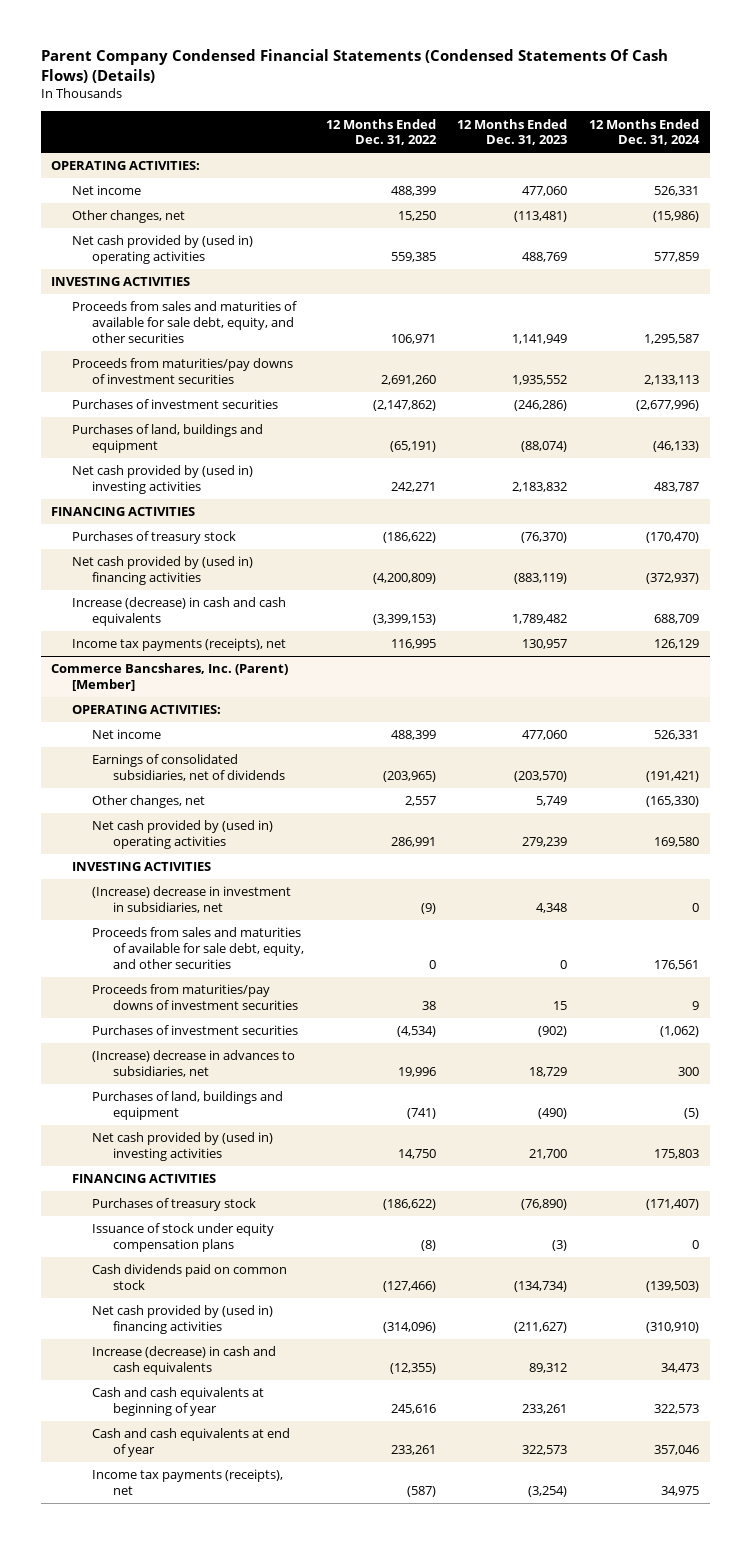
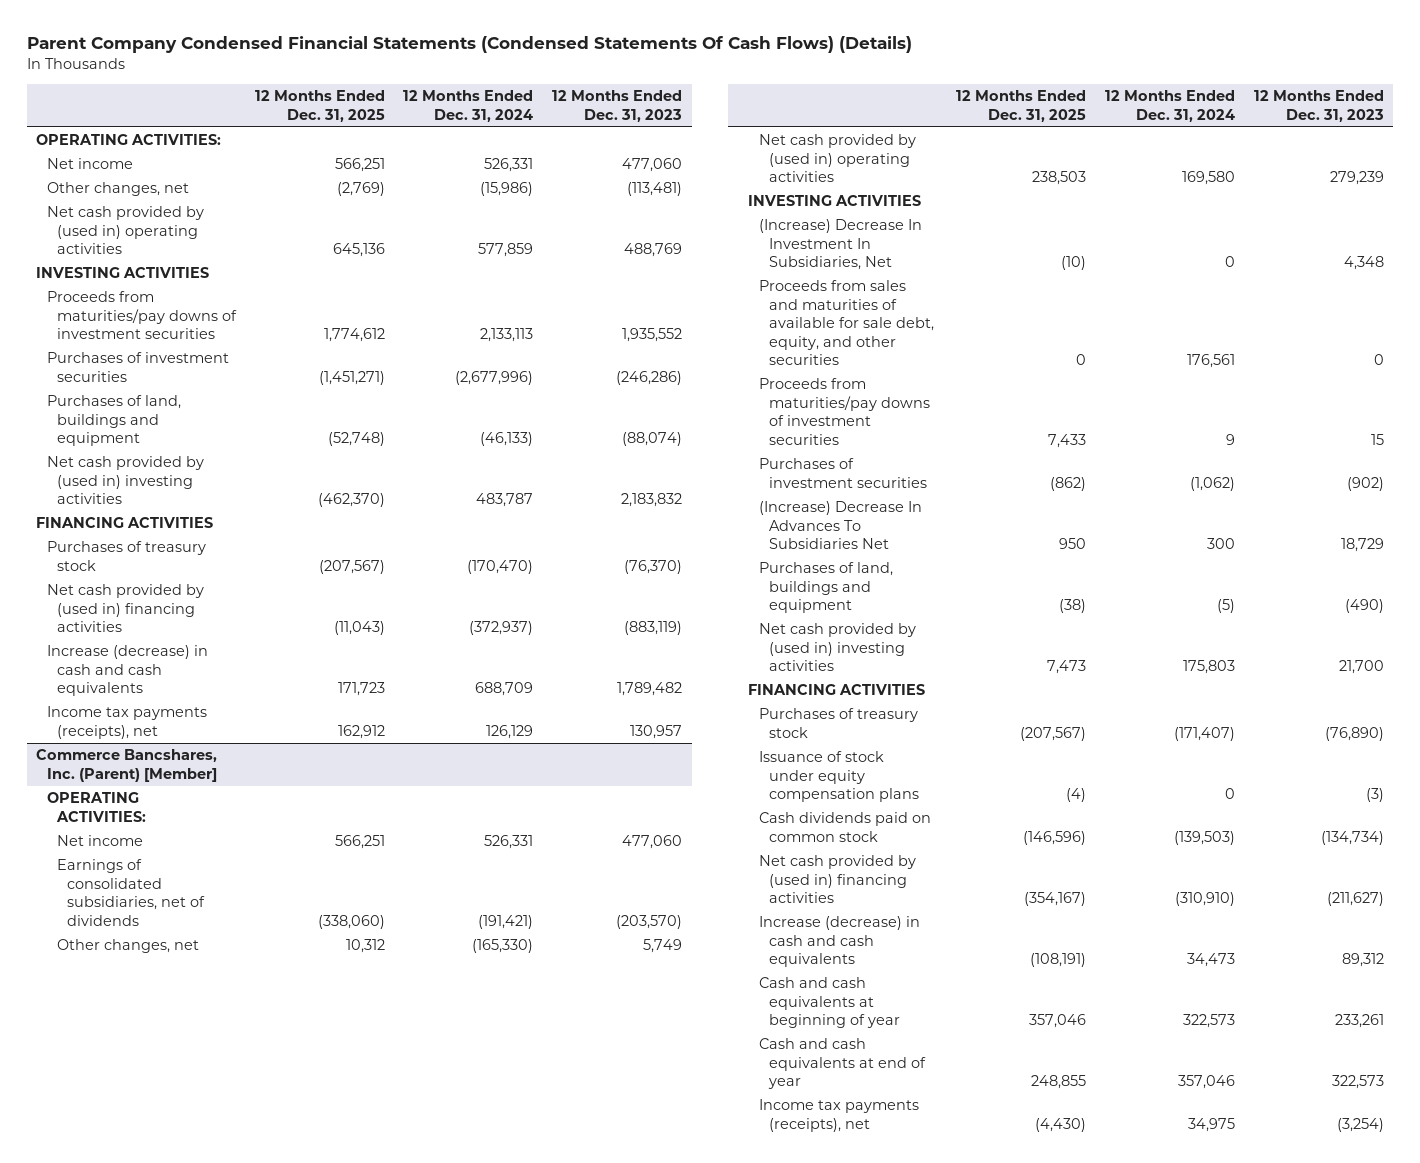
- | 12 Months Ended Dec. 31, 2022 | 12 Months Ended Dec. 31, 2023 | 12 Months Ended Dec. 31, 2024
+ | 12 Months Ended Dec. 31, 2025 | 12 Months Ended Dec. 31, 2024 | 12 Months Ended Dec. 31, 2023
- Proceeds from sales and maturities of available for sale debt, equity, and other securities | 106,971 | 1,141,949 | 1,295,587
@ Commerce Bancshares, Inc. (Parent) [Member]
- (Increase) decrease in investment in subsidiaries, net | (9) | 4,348 | 0
+ (Increase) Decrease In Investment In Subsidiaries, Net | (10) | 0 | 4,348
- (Increase) decrease in advances to subsidiaries, net | 19,996 | 18,729 | 300
+ (Increase) Decrease In Advances To Subsidiaries Net | 950 | 300 | 18,729

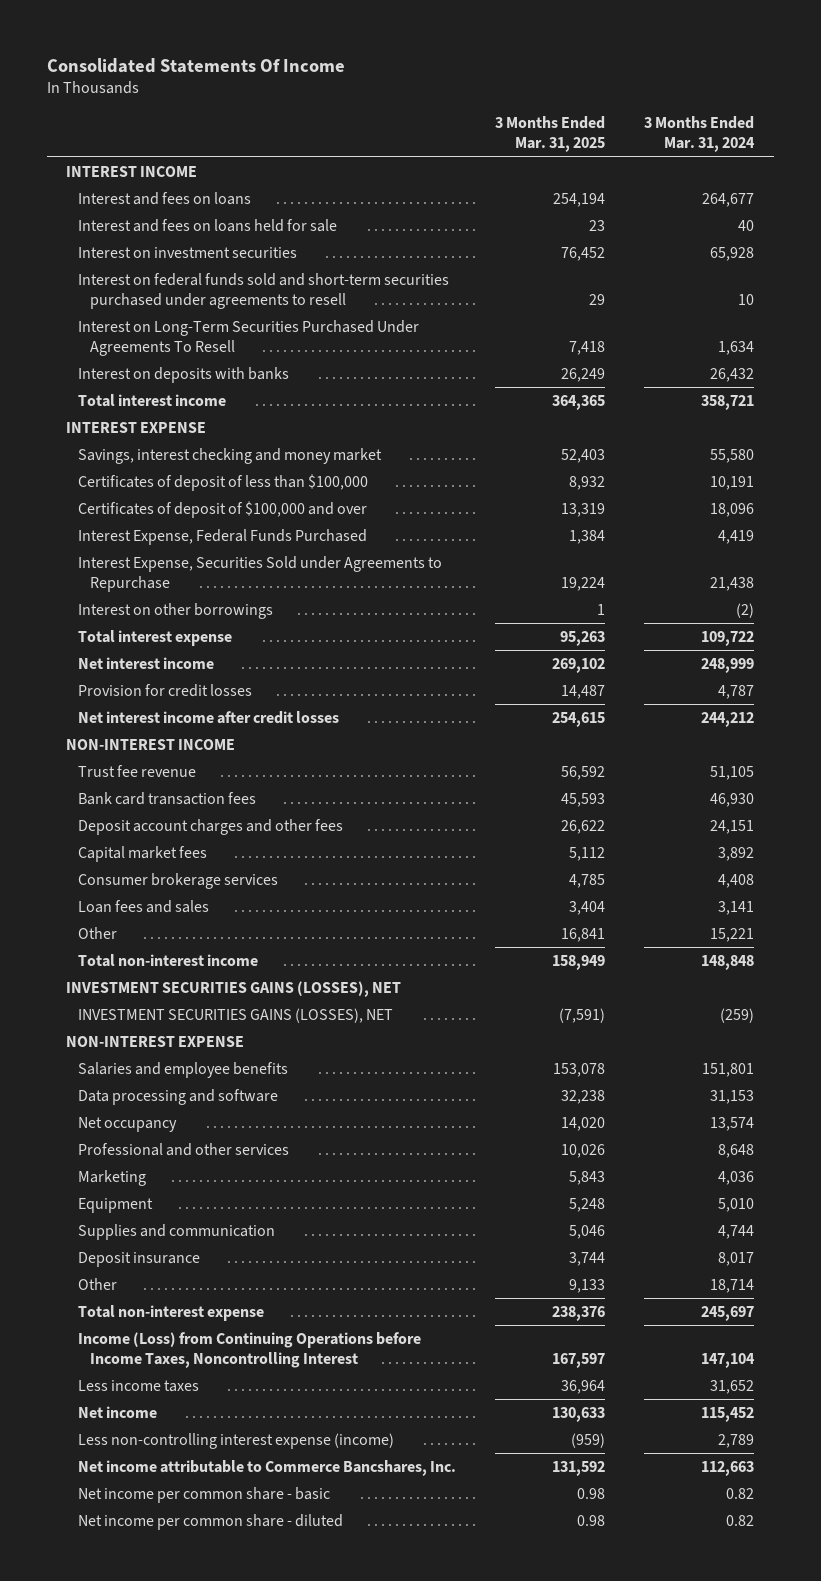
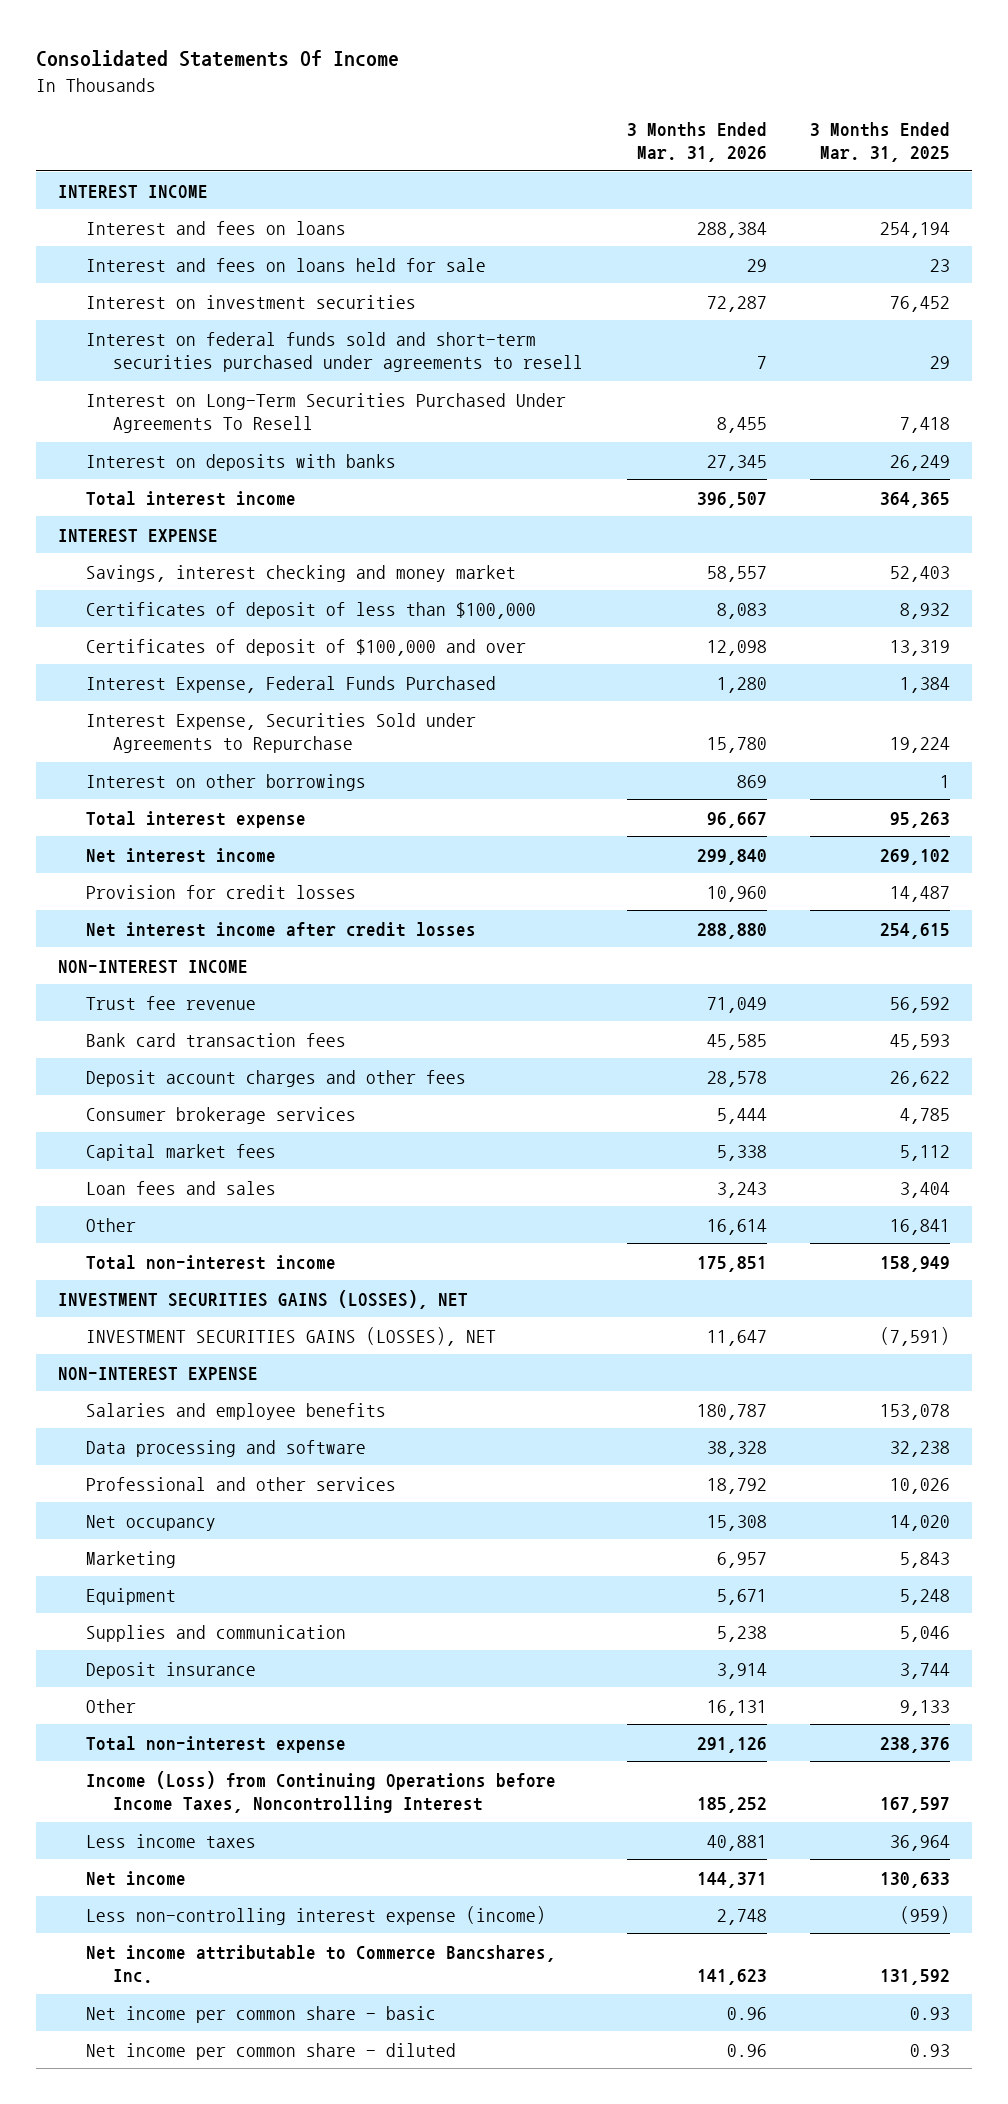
- | 3 Months Ended Mar. 31, 2025 | 3 Months Ended Mar. 31, 2024
+ | 3 Months Ended Mar. 31, 2026 | 3 Months Ended Mar. 31, 2025
moved down: Capital market fees | 5,338 | 5,112
moved down: Net occupancy | 15,308 | 14,020
- Net income per common share - basic | 0.98 | 0.82
- Net income per common share - diluted | 0.98 | 0.82
+ Net income per common share - basic | 0.96 | 0.93
+ Net income per common share - diluted | 0.96 | 0.93

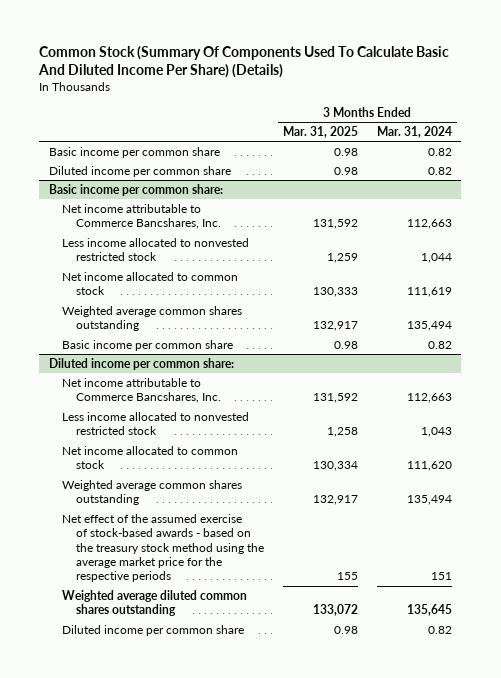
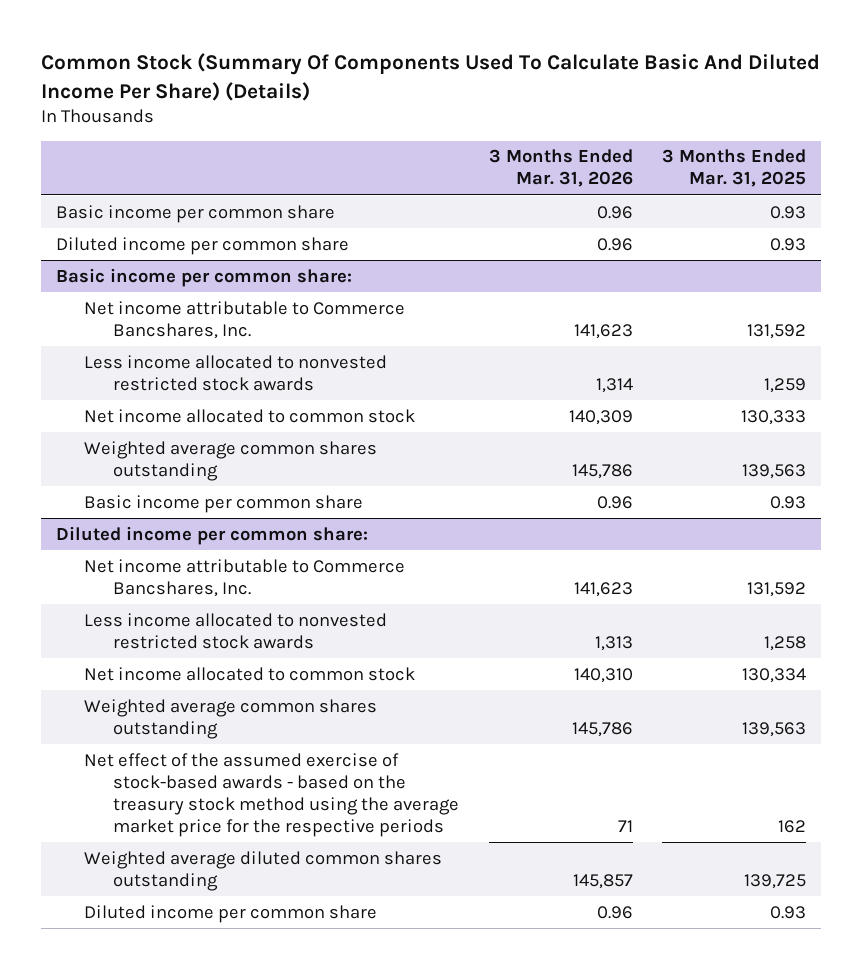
- | 3 Months Ended Mar. 31, 2025 | 3 Months Ended Mar. 31, 2024
+ | 3 Months Ended Mar. 31, 2026 | 3 Months Ended Mar. 31, 2025
- Basic income per common share | 0.98 | 0.82
- Diluted income per common share | 0.98 | 0.82
+ Basic income per common share | 0.96 | 0.93
+ Diluted income per common share | 0.96 | 0.93
@ Basic income per common share:
- Less income allocated to nonvested restricted stock | 1,259 | 1,044
+ Less income allocated to nonvested restricted stock awards | 1,314 | 1,259
- Weighted average common shares outstanding | 132,917 | 135,494
- Basic income per common share | 0.98 | 0.82
+ Weighted average common shares outstanding | 145,786 | 139,563
+ Basic income per common share | 0.96 | 0.93
@ Diluted income per common share:
- Less income allocated to nonvested restricted stock | 1,258 | 1,043
+ Less income allocated to nonvested restricted stock awards | 1,313 | 1,258
- Weighted average common shares outstanding | 132,917 | 135,494
- Net effect of the assumed exercise of stock-based awards - based on the treasury stock method using the average market price for the respective periods | 155 | 151
- Weighted average diluted common shares outstanding | 133,072 | 135,645
- Diluted income per common share | 0.98 | 0.82
+ Weighted average common shares outstanding | 145,786 | 139,563
+ Net effect of the assumed exercise of stock-based awards - based on the treasury stock method using the average market price for the respective periods | 71 | 162
+ Weighted average diluted common shares outstanding | 145,857 | 139,725
+ Diluted income per common share | 0.96 | 0.93

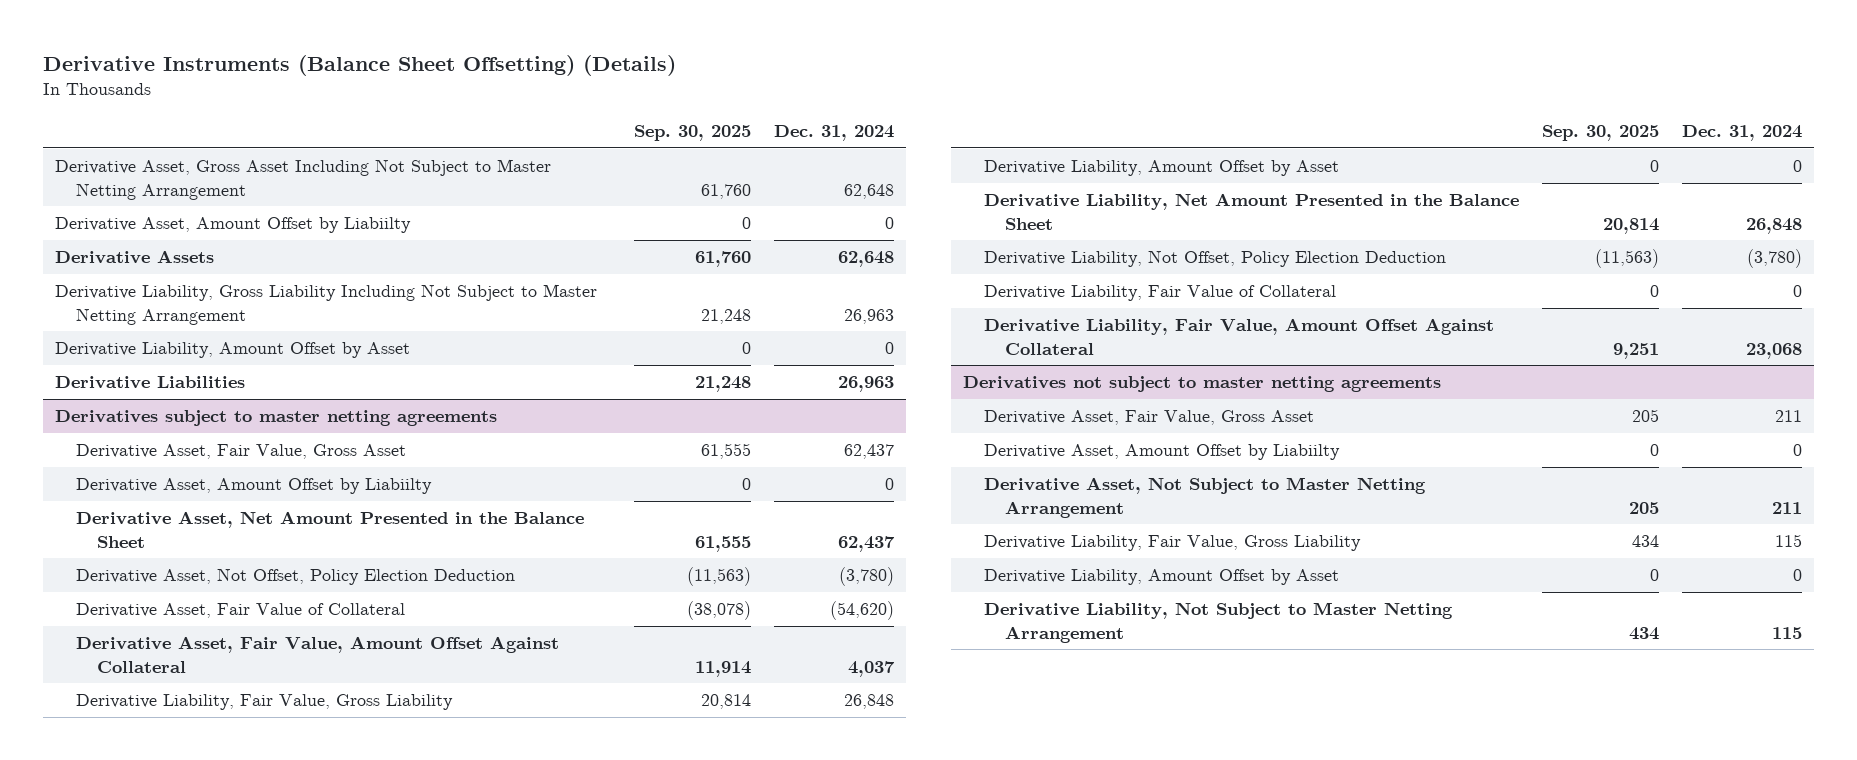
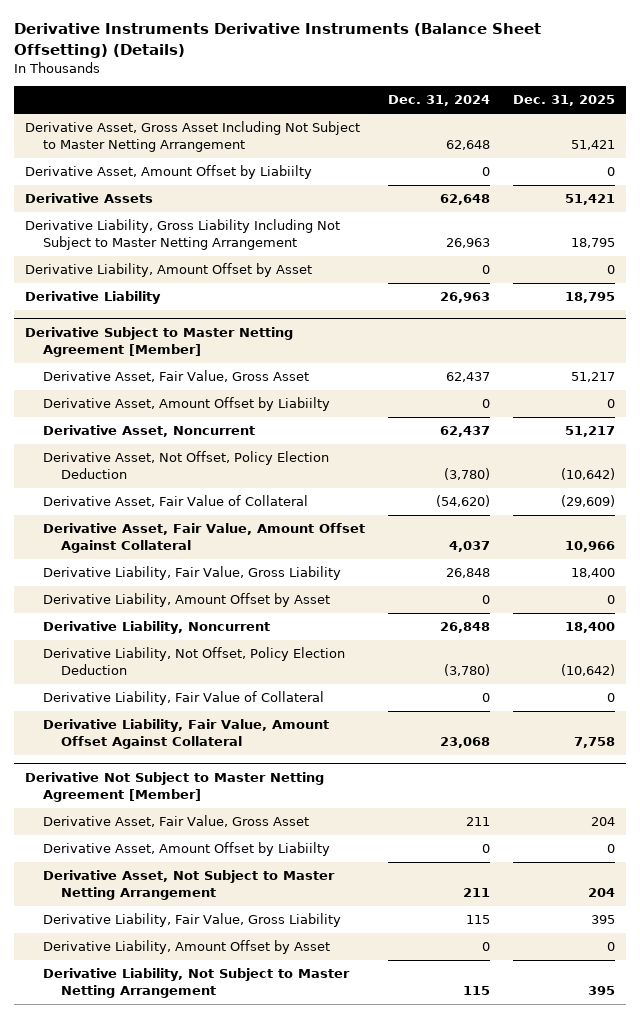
- Derivative Instruments (Balance Sheet Offsetting) (Details)
+ Derivative Instruments Derivative Instruments (Balance Sheet Offsetting) (Details)
- | Sep. 30, 2025 | Dec. 31, 2024
+ | Dec. 31, 2024 | Dec. 31, 2025
- Derivative Liabilities | 21,248 | 26,963
- Derivatives subject to master netting agreements
+ Derivative Liability | 26,963 | 18,795
+ Derivative Subject to Master Netting Agreement [Member]
- Derivative Asset, Net Amount Presented in the Balance Sheet | 61,555 | 62,437
+ Derivative Asset, Noncurrent | 62,437 | 51,217
- Derivative Liability, Net Amount Presented in the Balance Sheet | 20,814 | 26,848
+ Derivative Liability, Noncurrent | 26,848 | 18,400
- Derivatives not subject to master netting agreements
+ Derivative Not Subject to Master Netting Agreement [Member]

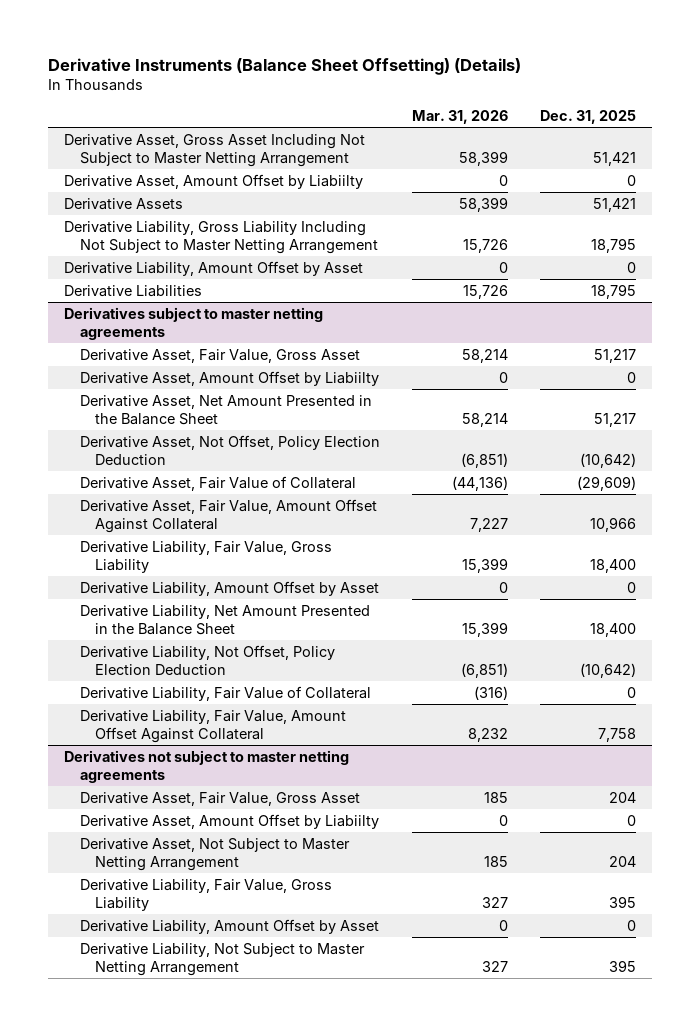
- Derivative Instruments Derivative Instruments (Balance Sheet Offsetting) (Details)
+ Derivative Instruments (Balance Sheet Offsetting) (Details)
- | Dec. 31, 2024 | Dec. 31, 2025
+ | Mar. 31, 2026 | Dec. 31, 2025
- Derivative Liability | 26,963 | 18,795
- Derivative Subject to Master Netting Agreement [Member]
+ Derivative Liabilities | 15,726 | 18,795
+ Derivatives subject to master netting agreements
- Derivative Asset, Noncurrent | 62,437 | 51,217
+ Derivative Asset, Net Amount Presented in the Balance Sheet | 58,214 | 51,217
- Derivative Liability, Noncurrent | 26,848 | 18,400
+ Derivative Liability, Net Amount Presented in the Balance Sheet | 15,399 | 18,400
- Derivative Not Subject to Master Netting Agreement [Member]
+ Derivatives not subject to master netting agreements

